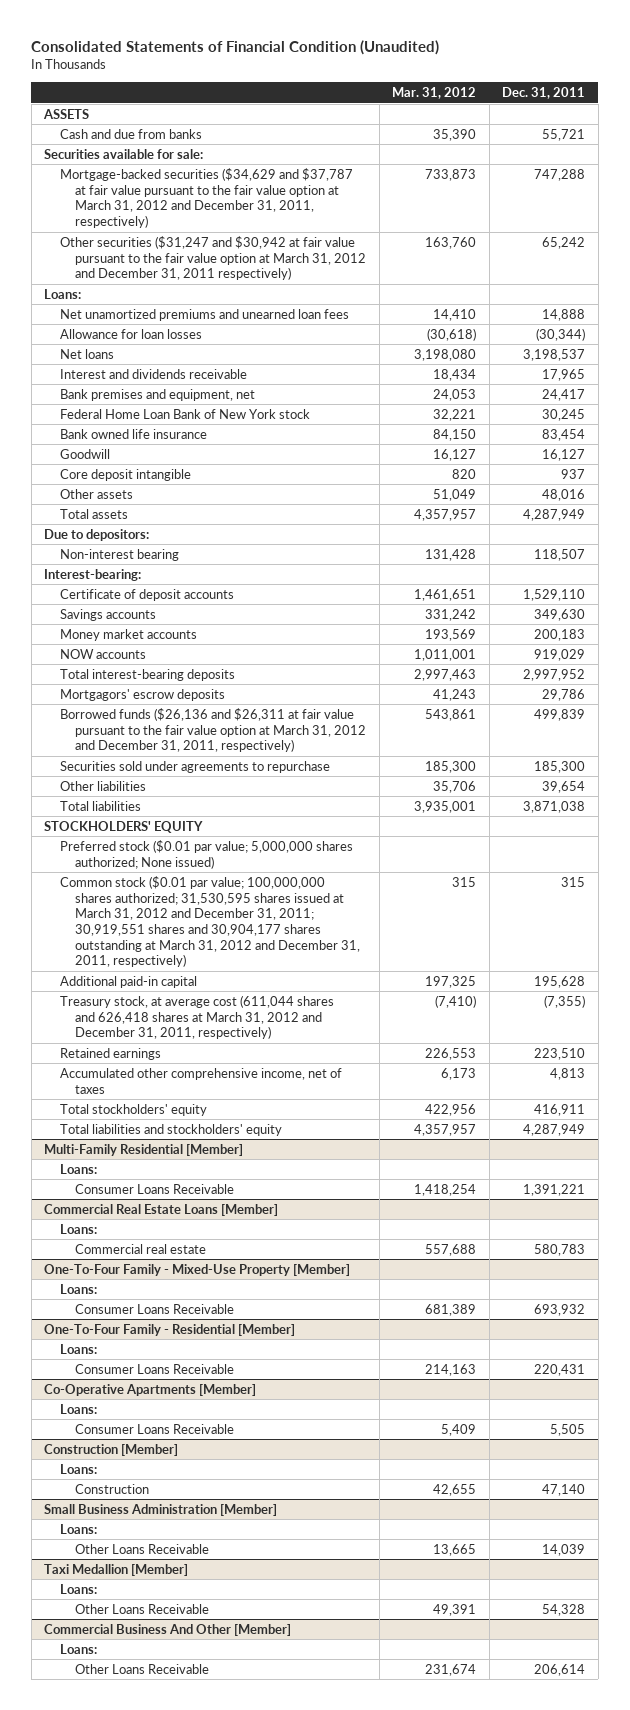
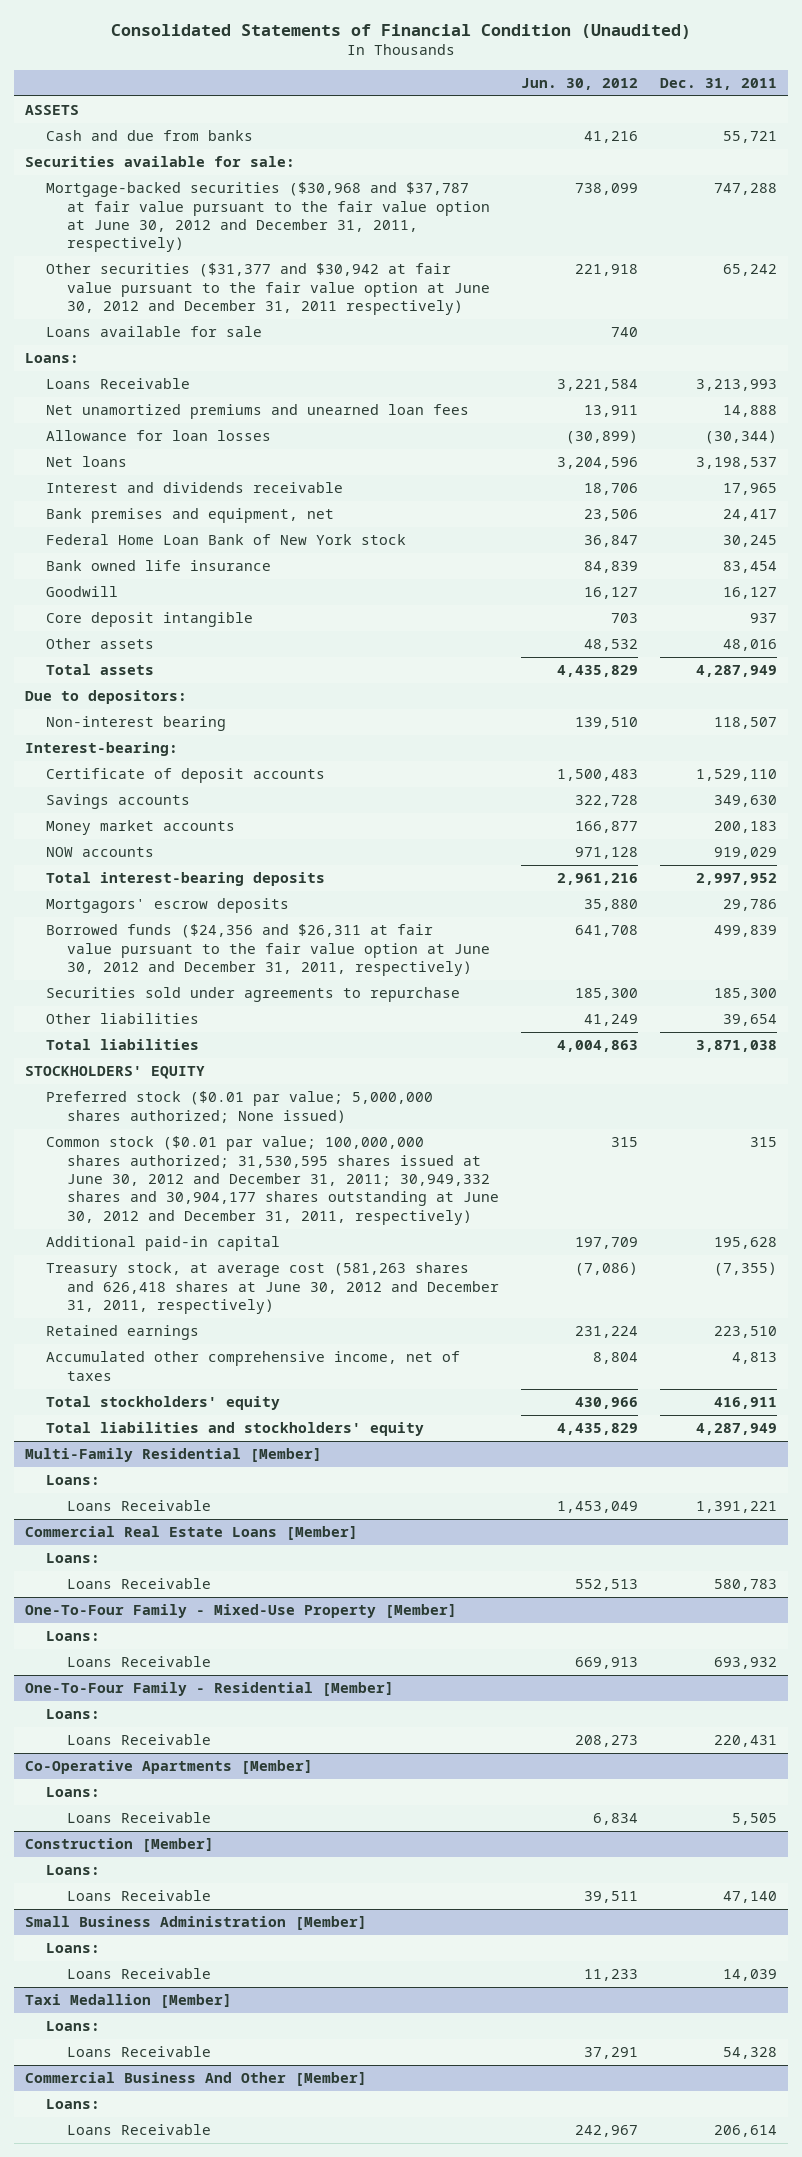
- | Mar. 31, 2012 | Dec. 31, 2011
+ | Jun. 30, 2012 | Dec. 31, 2011
- Mortgage-backed securities ($34,629 and $37,787 at fair value pursuant to the fair value option at March 31, 2012 and December 31, 2011, respectively) | 733,873 | 747,288
- Other securities ($31,247 and $30,942 at fair value pursuant to the fair value option at March 31, 2012 and December 31, 2011 respectively) | 163,760 | 65,242
+ Mortgage-backed securities ($30,968 and $37,787 at fair value pursuant to the fair value option at June 30, 2012 and December 31, 2011, respectively) | 738,099 | 747,288
+ Other securities ($31,377 and $30,942 at fair value pursuant to the fair value option at June 30, 2012 and December 31, 2011 respectively) | 221,918 | 65,242
+ Loans available for sale | 740 |
+ Loans Receivable | 3,221,584 | 3,213,993
- Borrowed funds ($26,136 and $26,311 at fair value pursuant to the fair value option at March 31, 2012 and December 31, 2011, respectively) | 543,861 | 499,839
+ Borrowed funds ($24,356 and $26,311 at fair value pursuant to the fair value option at June 30, 2012 and December 31, 2011, respectively) | 641,708 | 499,839
- Common stock ($0.01 par value; 100,000,000 shares authorized; 31,530,595 shares issued at March 31, 2012 and December 31, 2011; 30,919,551 shares and 30,904,177 shares outstanding at March 31, 2012 and December 31, 2011, respectively) | 315 | 315
+ Common stock ($0.01 par value; 100,000,000 shares authorized; 31,530,595 shares issued at June 30, 2012 and December 31, 2011; 30,949,332 shares and 30,904,177 shares outstanding at June 30, 2012 and December 31, 2011, respectively) | 315 | 315
- Treasury stock, at average cost (611,044 shares and 626,418 shares at March 31, 2012 and December 31, 2011, respectively) | (7,410) | (7,355)
+ Treasury stock, at average cost (581,263 shares and 626,418 shares at June 30, 2012 and December 31, 2011, respectively) | (7,086) | (7,355)
@ Multi-Family Residential [Member]
- Consumer Loans Receivable | 1,418,254 | 1,391,221
+ Loans Receivable | 1,453,049 | 1,391,221
@ Commercial Real Estate Loans [Member]
- Commercial real estate | 557,688 | 580,783
+ Loans Receivable | 552,513 | 580,783
@ One-To-Four Family - Mixed-Use Property [Member]
- Consumer Loans Receivable | 681,389 | 693,932
+ Loans Receivable | 669,913 | 693,932
@ One-To-Four Family - Residential [Member]
- Consumer Loans Receivable | 214,163 | 220,431
+ Loans Receivable | 208,273 | 220,431
@ Co-Operative Apartments [Member]
- Consumer Loans Receivable | 5,409 | 5,505
+ Loans Receivable | 6,834 | 5,505
@ Construction [Member]
- Construction | 42,655 | 47,140
+ Loans Receivable | 39,511 | 47,140
@ Small Business Administration [Member]
- Other Loans Receivable | 13,665 | 14,039
+ Loans Receivable | 11,233 | 14,039
@ Taxi Medallion [Member]
- Other Loans Receivable | 49,391 | 54,328
+ Loans Receivable | 37,291 | 54,328
@ Commercial Business And Other [Member]
- Other Loans Receivable | 231,674 | 206,614
+ Loans Receivable | 242,967 | 206,614

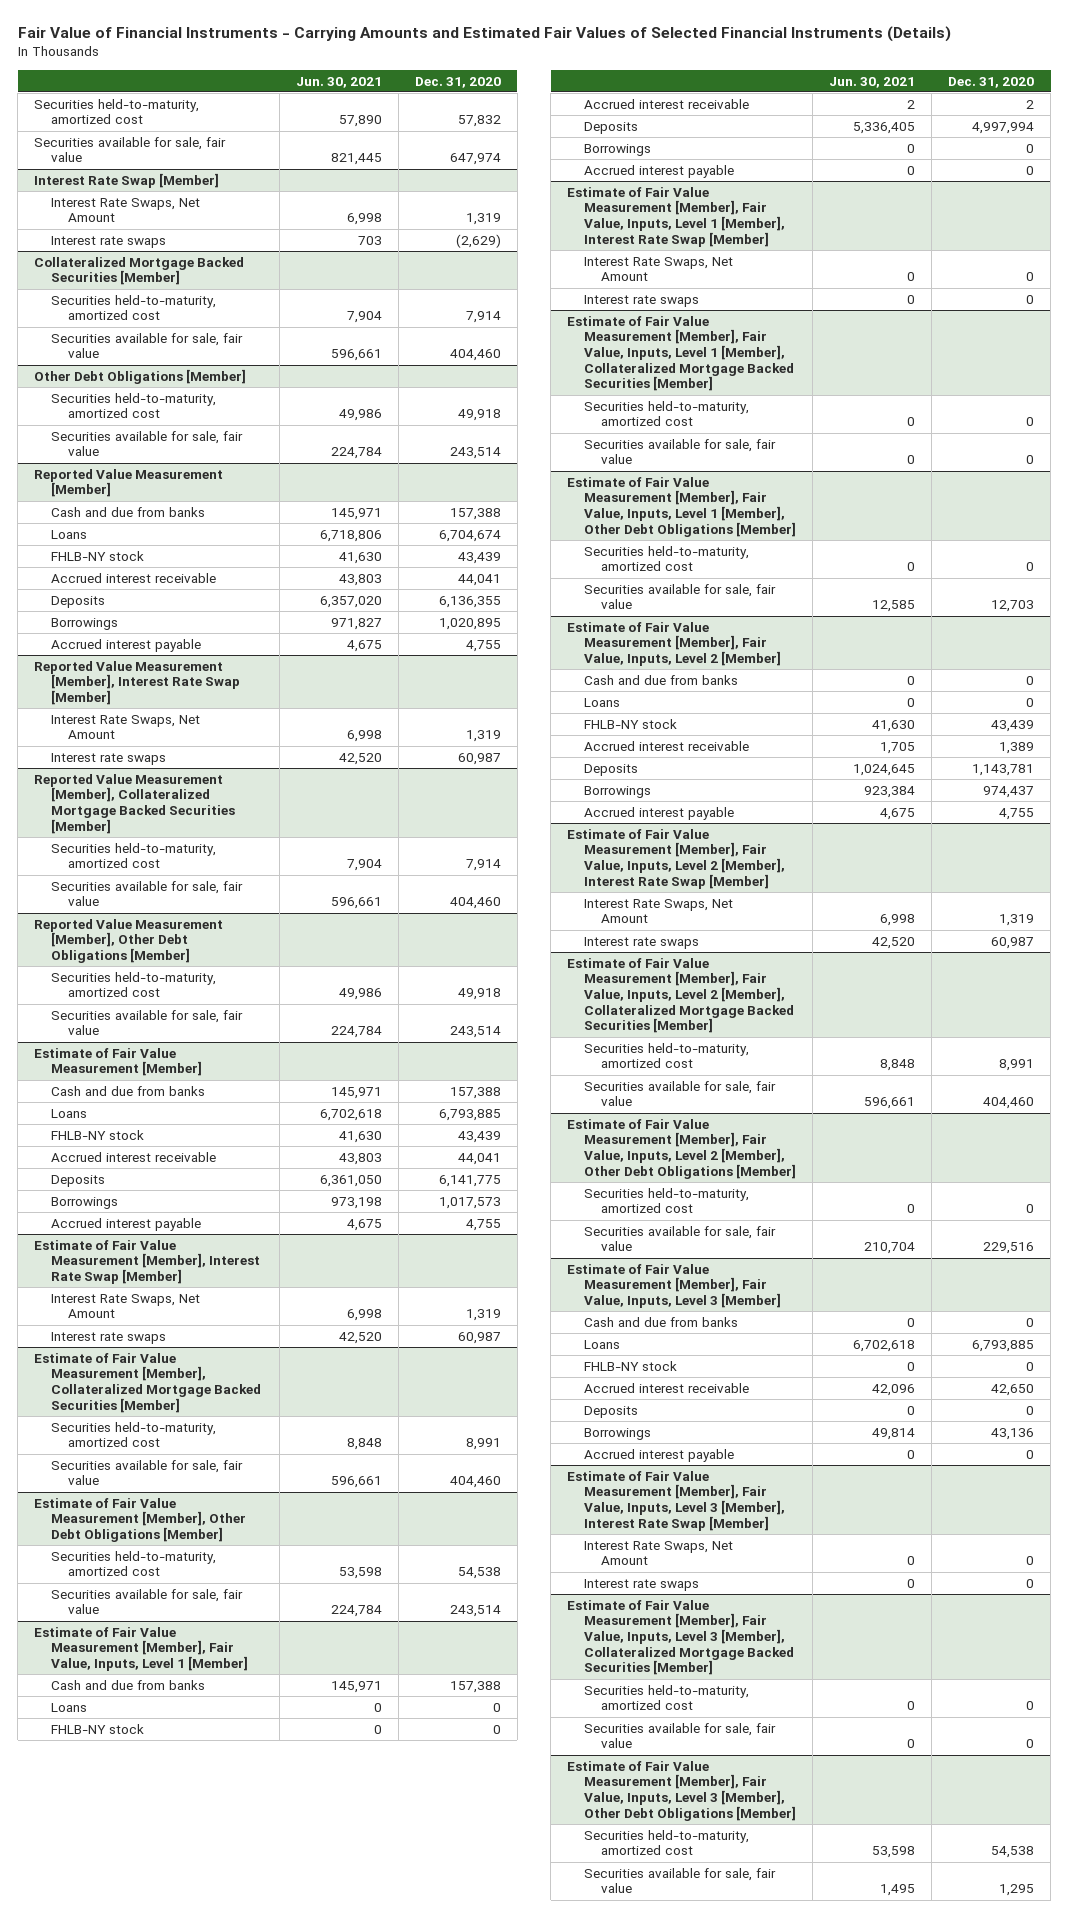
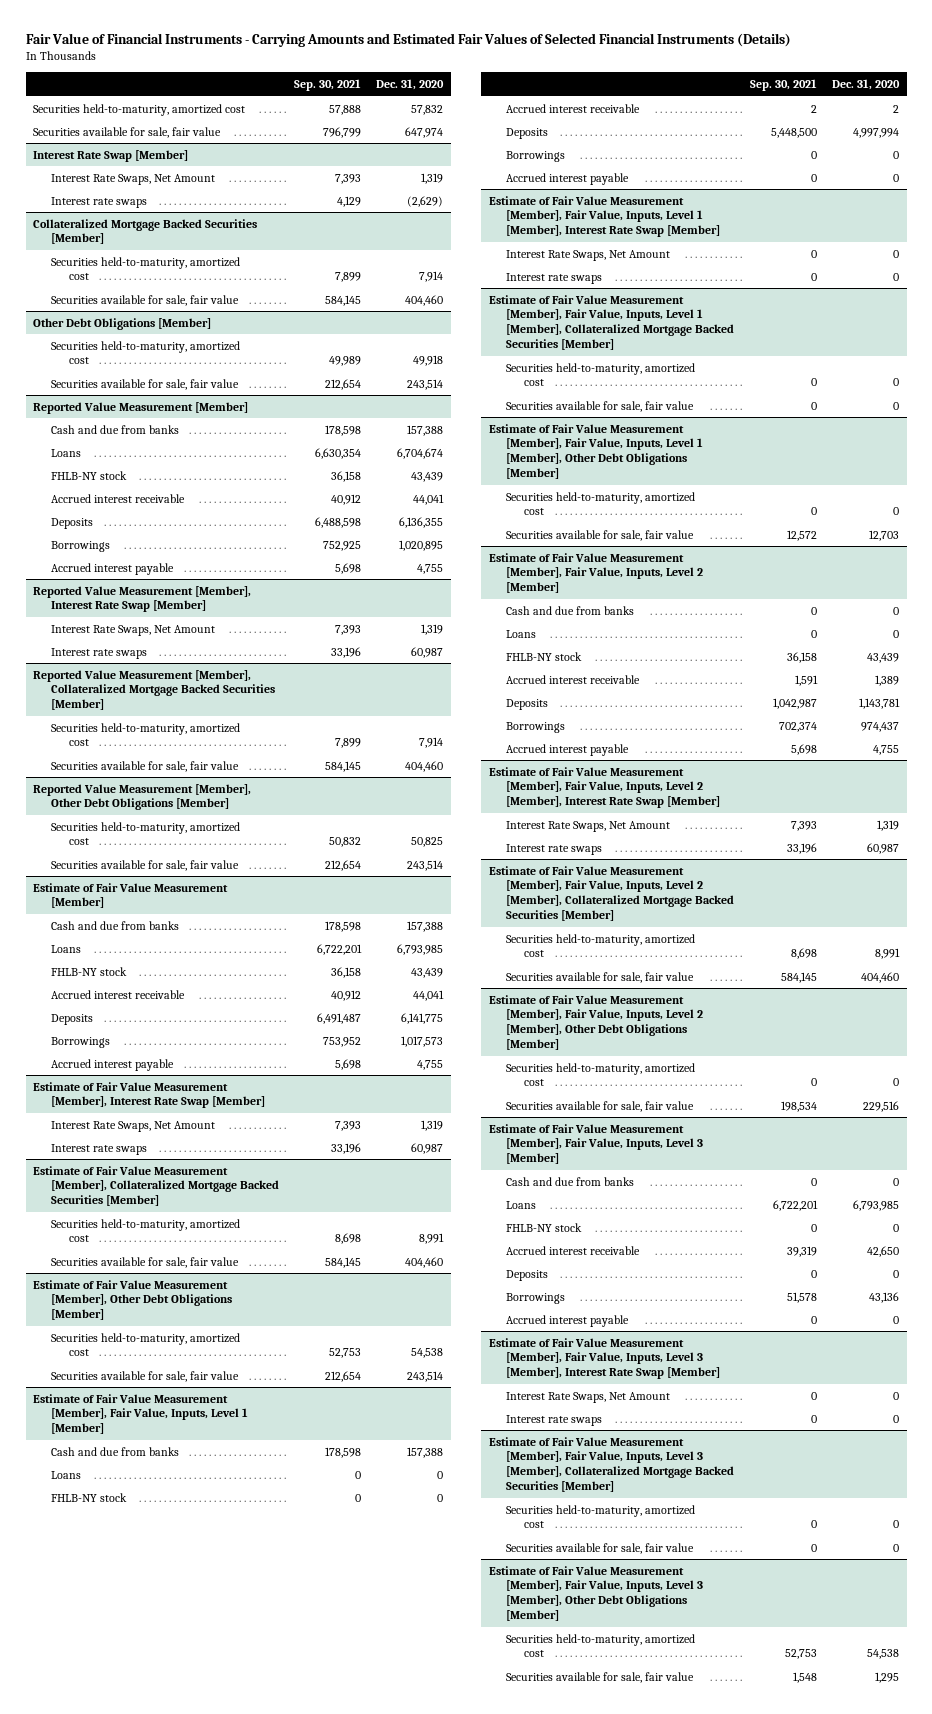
- | Jun. 30, 2021 | Dec. 31, 2020
+ | Sep. 30, 2021 | Dec. 31, 2020
@ Reported Value Measurement [Member], Other Debt Obligations [Member]
- Securities held-to-maturity, amortized cost | 49,986 | 49,918
+ Securities held-to-maturity, amortized cost | 50,832 | 50,825
@ Estimate of Fair Value Measurement [Member]
- Loans | 6,702,618 | 6,793,885
+ Loans | 6,722,201 | 6,793,985
@ Estimate of Fair Value Measurement [Member], Fair Value, Inputs, Level 3 [Member]
- Loans | 6,702,618 | 6,793,885
+ Loans | 6,722,201 | 6,793,985

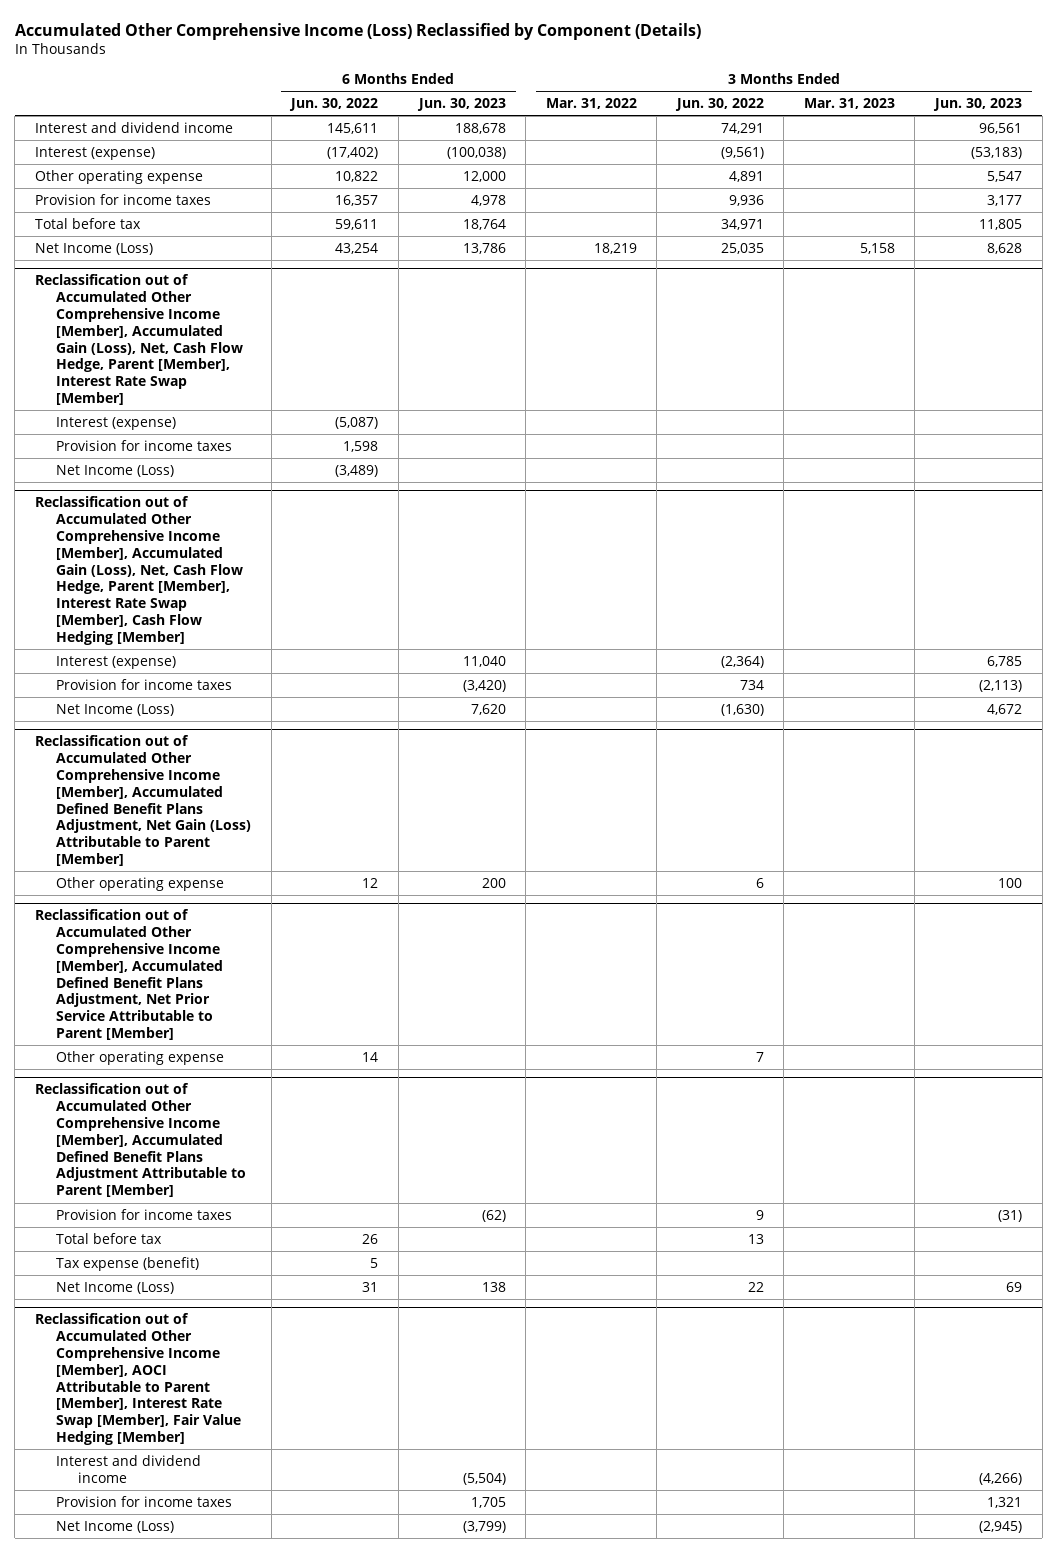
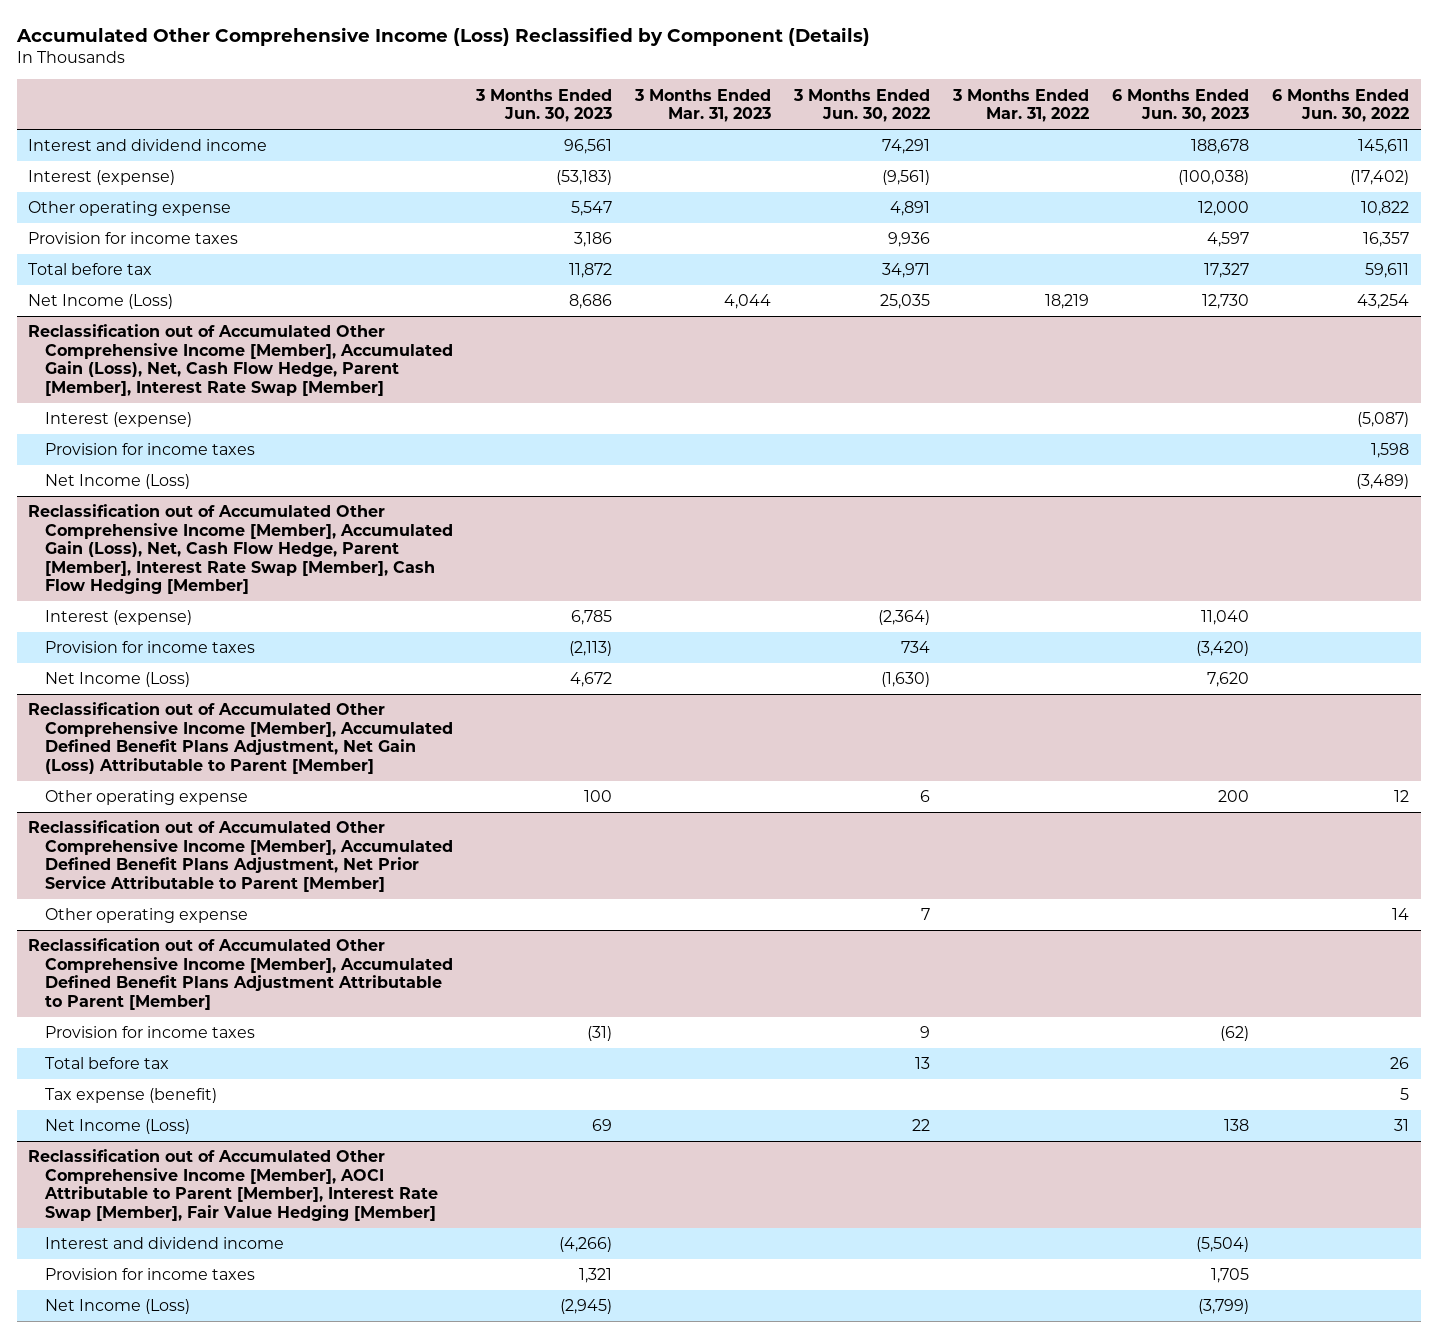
- | 6 Months Ended Jun. 30, 2022 | 6 Months Ended Jun. 30, 2023 | 3 Months Ended Mar. 31, 2022 | 3 Months Ended Jun. 30, 2022 | 3 Months Ended Mar. 31, 2023 | 3 Months Ended Jun. 30, 2023
+ | 3 Months Ended Jun. 30, 2023 | 3 Months Ended Mar. 31, 2023 | 3 Months Ended Jun. 30, 2022 | 3 Months Ended Mar. 31, 2022 | 6 Months Ended Jun. 30, 2023 | 6 Months Ended Jun. 30, 2022
- Provision for income taxes | 16,357 | 4,978 | | 9,936 | | 3,177
- Total before tax | 59,611 | 18,764 | | 34,971 | | 11,805
- Net Income (Loss) | 43,254 | 13,786 | 18,219 | 25,035 | 5,158 | 8,628
+ Provision for income taxes | 3,186 | | 9,936 | | 4,597 | 16,357
+ Total before tax | 11,872 | | 34,971 | | 17,327 | 59,611
+ Net Income (Loss) | 8,686 | 4,044 | 25,035 | 18,219 | 12,730 | 43,254

